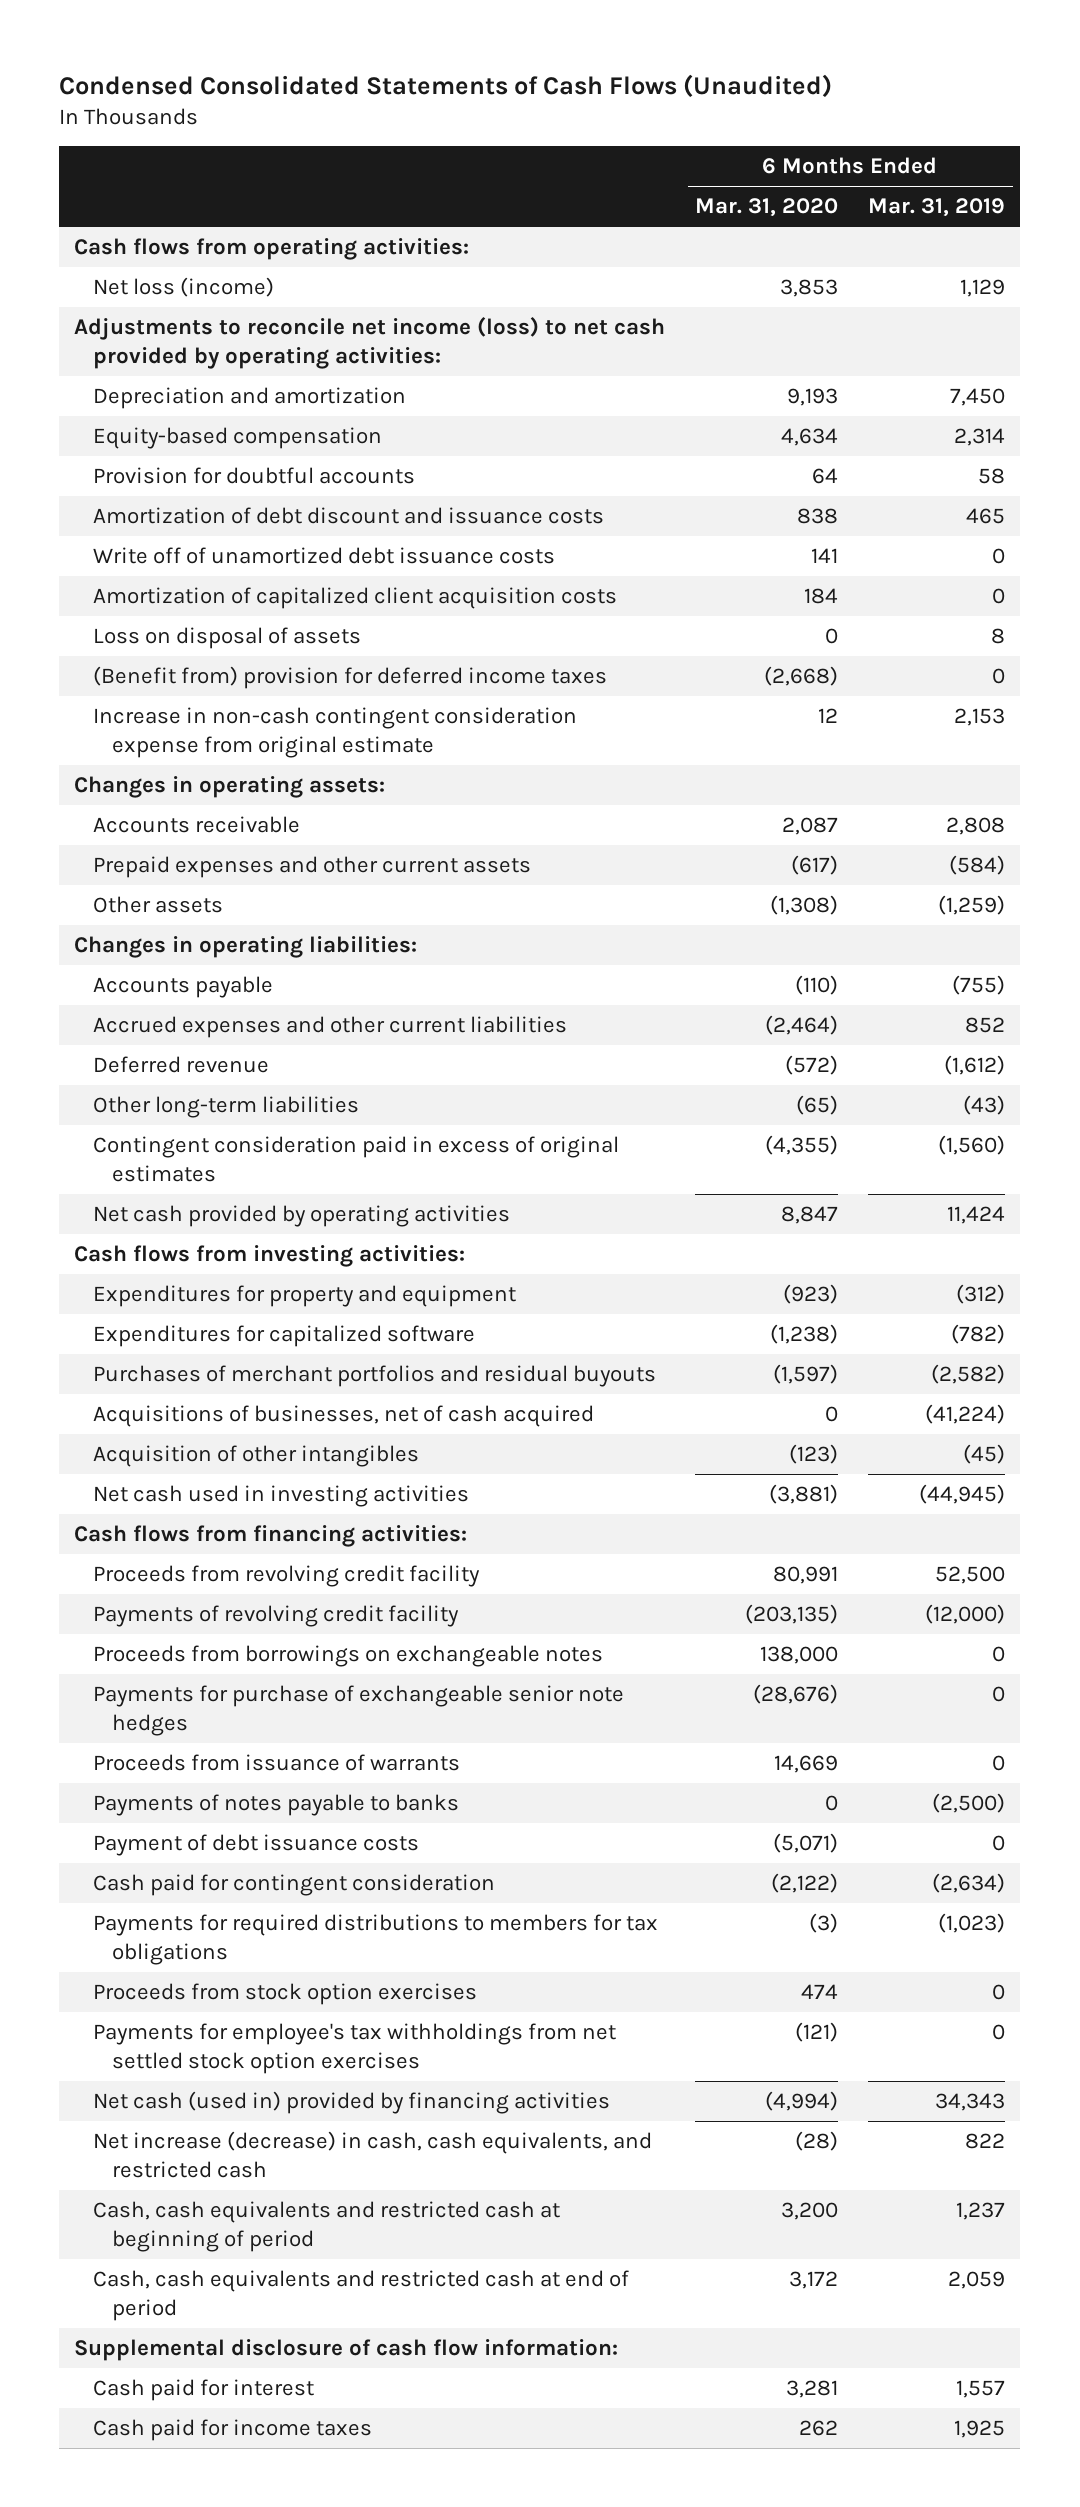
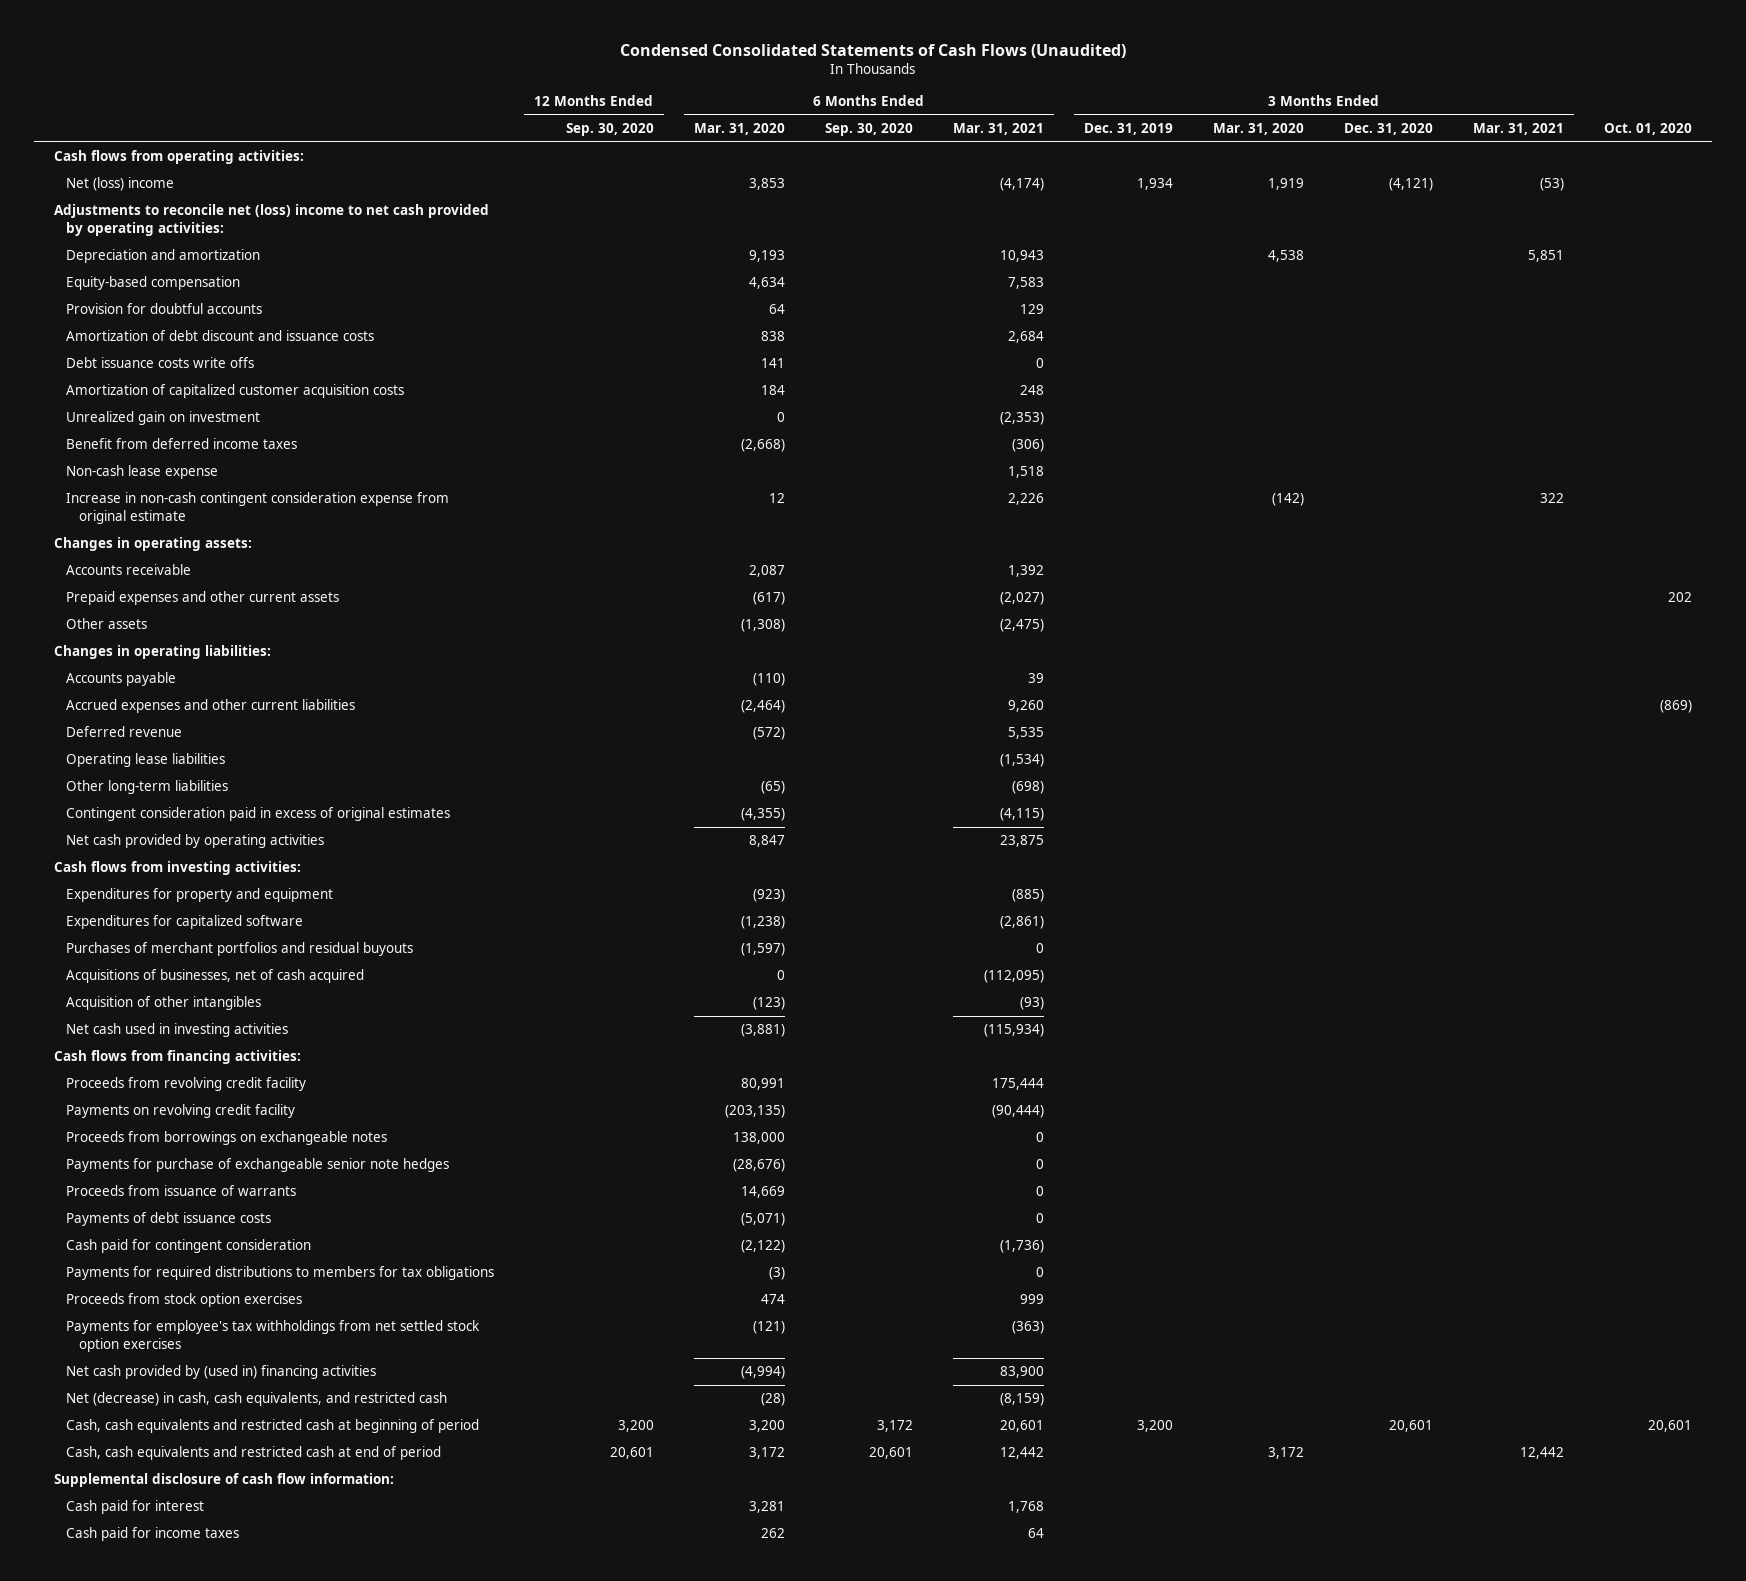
- | 6 Months Ended Mar. 31, 2020 | 6 Months Ended Mar. 31, 2019
+ | 12 Months Ended Sep. 30, 2020 | 6 Months Ended Mar. 31, 2020 | 6 Months Ended Sep. 30, 2020 | 6 Months Ended Mar. 31, 2021 | 3 Months Ended Dec. 31, 2019 | 3 Months Ended Mar. 31, 2020 | 3 Months Ended Dec. 31, 2020 | 3 Months Ended Mar. 31, 2021 | Oct. 01, 2020
- Net loss (income) | 3,853 | 1,129
- Adjustments to reconcile net income (loss) to net cash provided by operating activities:
+ Net (loss) income | | 3,853 | | (4,174) | 1,934 | 1,919 | (4,121) | (53) |
+ Adjustments to reconcile net (loss) income to net cash provided by operating activities:
- Write off of unamortized debt issuance costs | 141 | 0
- Amortization of capitalized client acquisition costs | 184 | 0
- Loss on disposal of assets | 0 | 8
- (Benefit from) provision for deferred income taxes | (2,668) | 0
+ Debt issuance costs write offs | | 141 | | 0 | | | | |
+ Amortization of capitalized customer acquisition costs | | 184 | | 248 | | | | |
+ Unrealized gain on investment | | 0 | | (2,353) | | | | |
+ Benefit from deferred income taxes | | (2,668) | | (306) | | | | |
+ Non-cash lease expense | | | | 1,518 | | | | |
+ Operating lease liabilities | | | | (1,534) | | | | |
- Payments of revolving credit facility | (203,135) | (12,000)
+ Payments on revolving credit facility | | (203,135) | | (90,444) | | | | |
- Payments of notes payable to banks | 0 | (2,500)
- Payment of debt issuance costs | (5,071) | 0
+ Payments of debt issuance costs | | (5,071) | | 0 | | | | |
- Net cash (used in) provided by financing activities | (4,994) | 34,343
- Net increase (decrease) in cash, cash equivalents, and restricted cash | (28) | 822
+ Net cash provided by (used in) financing activities | | (4,994) | | 83,900 | | | | |
+ Net (decrease) in cash, cash equivalents, and restricted cash | | (28) | | (8,159) | | | | |

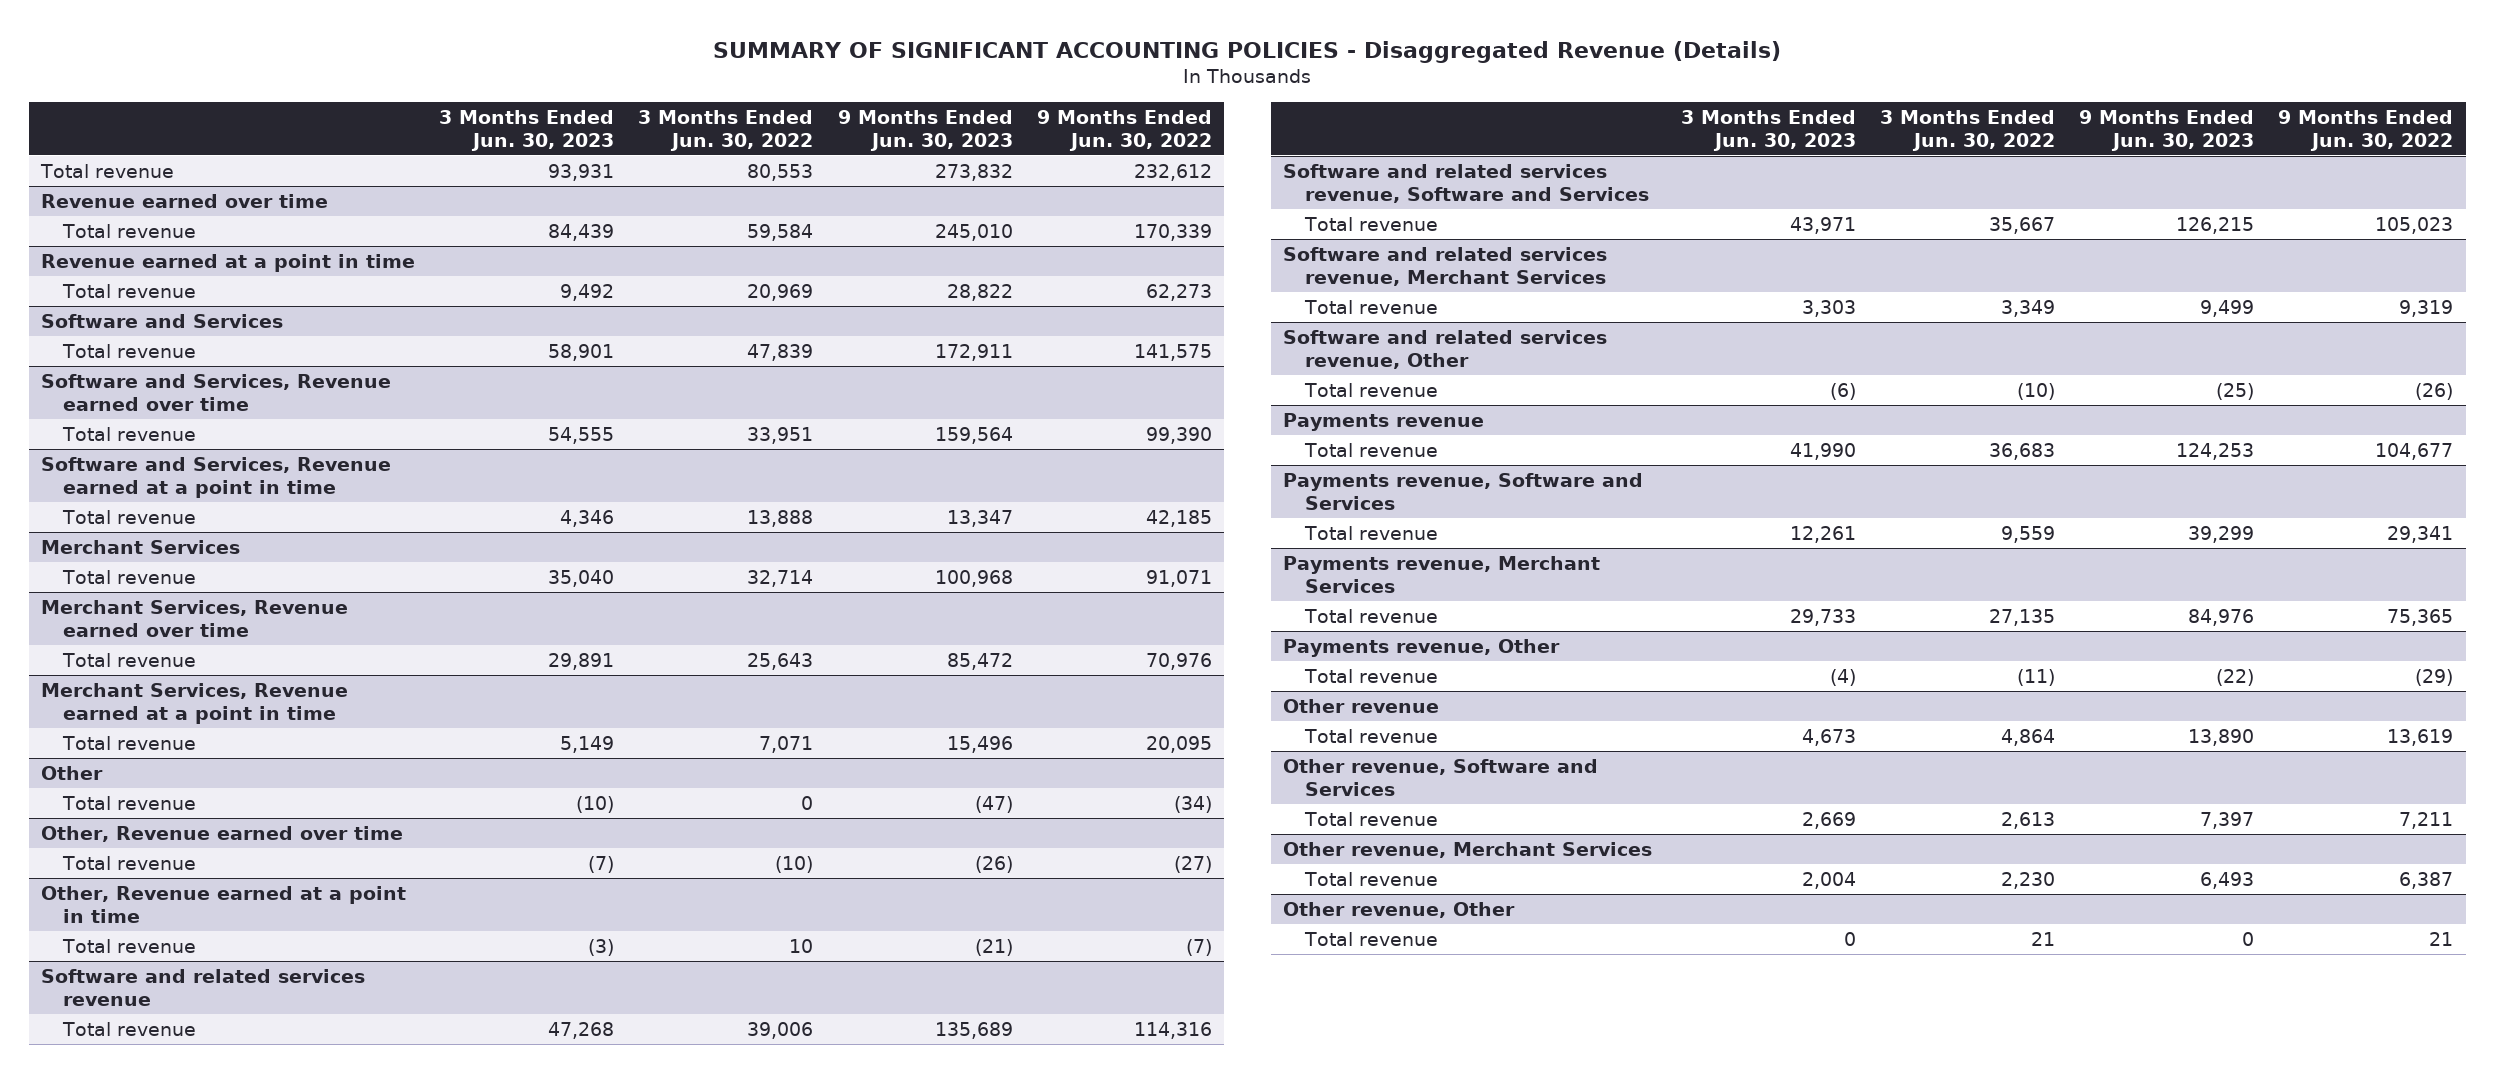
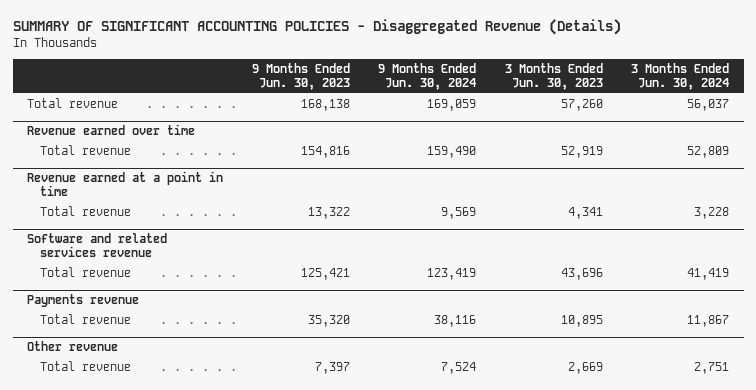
- | 3 Months Ended Jun. 30, 2023 | 3 Months Ended Jun. 30, 2022 | 9 Months Ended Jun. 30, 2023 | 9 Months Ended Jun. 30, 2022
+ | 9 Months Ended Jun. 30, 2023 | 9 Months Ended Jun. 30, 2024 | 3 Months Ended Jun. 30, 2023 | 3 Months Ended Jun. 30, 2024
- Total revenue | 93,931 | 80,553 | 273,832 | 232,612
+ Total revenue | 168,138 | 169,059 | 57,260 | 56,037
@ Revenue earned over time
- Total revenue | 84,439 | 59,584 | 245,010 | 170,339
+ Total revenue | 154,816 | 159,490 | 52,919 | 52,809
@ Revenue earned at a point in time
- Total revenue | 9,492 | 20,969 | 28,822 | 62,273
- Software and Services
- Total revenue | 58,901 | 47,839 | 172,911 | 141,575
- Software and Services, Revenue earned over time
- Total revenue | 54,555 | 33,951 | 159,564 | 99,390
- Software and Services, Revenue earned at a point in time
- Total revenue | 4,346 | 13,888 | 13,347 | 42,185
- Merchant Services
- Total revenue | 35,040 | 32,714 | 100,968 | 91,071
- Merchant Services, Revenue earned over time
- Total revenue | 29,891 | 25,643 | 85,472 | 70,976
- Merchant Services, Revenue earned at a point in time
- Total revenue | 5,149 | 7,071 | 15,496 | 20,095
- Other
- Total revenue | (10) | 0 | (47) | (34)
- Other, Revenue earned over time
- Total revenue | (7) | (10) | (26) | (27)
- Other, Revenue earned at a point in time
- Total revenue | (3) | 10 | (21) | (7)
@ Revenue earned at a point in time
+ Total revenue | 13,322 | 9,569 | 4,341 | 3,228
@ Software and related services revenue
- Total revenue | 47,268 | 39,006 | 135,689 | 114,316
- Software and related services revenue, Software and Services
- Total revenue | 43,971 | 35,667 | 126,215 | 105,023
- Software and related services revenue, Merchant Services
- Total revenue | 3,303 | 3,349 | 9,499 | 9,319
- Software and related services revenue, Other
- Total revenue | (6) | (10) | (25) | (26)
@ Software and related services revenue
+ Total revenue | 125,421 | 123,419 | 43,696 | 41,419
@ Payments revenue
- Total revenue | 41,990 | 36,683 | 124,253 | 104,677
- Payments revenue, Software and Services
- Total revenue | 12,261 | 9,559 | 39,299 | 29,341
- Payments revenue, Merchant Services
- Total revenue | 29,733 | 27,135 | 84,976 | 75,365
- Payments revenue, Other
- Total revenue | (4) | (11) | (22) | (29)
@ Payments revenue
+ Total revenue | 35,320 | 38,116 | 10,895 | 11,867
@ Other revenue
- Total revenue | 4,673 | 4,864 | 13,890 | 13,619
- Other revenue, Software and Services
- Other revenue, Merchant Services
- Total revenue | 2,004 | 2,230 | 6,493 | 6,387
- Other revenue, Other
- Total revenue | 0 | 21 | 0 | 21

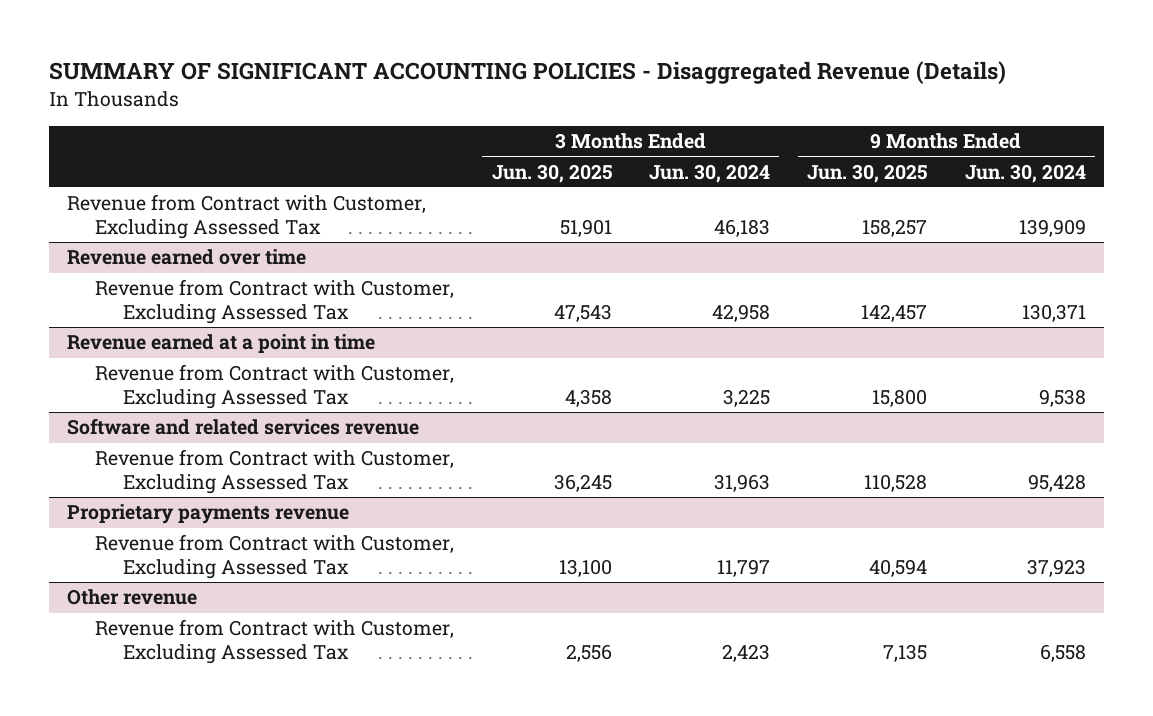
- | 9 Months Ended Jun. 30, 2023 | 9 Months Ended Jun. 30, 2024 | 3 Months Ended Jun. 30, 2023 | 3 Months Ended Jun. 30, 2024
+ | 3 Months Ended Jun. 30, 2025 | 3 Months Ended Jun. 30, 2024 | 9 Months Ended Jun. 30, 2025 | 9 Months Ended Jun. 30, 2024
- Total revenue | 168,138 | 169,059 | 57,260 | 56,037
+ Revenue from Contract with Customer, Excluding Assessed Tax | 51,901 | 46,183 | 158,257 | 139,909
@ Revenue earned over time
- Total revenue | 154,816 | 159,490 | 52,919 | 52,809
+ Revenue from Contract with Customer, Excluding Assessed Tax | 47,543 | 42,958 | 142,457 | 130,371
@ Revenue earned at a point in time
- Total revenue | 13,322 | 9,569 | 4,341 | 3,228
+ Revenue from Contract with Customer, Excluding Assessed Tax | 4,358 | 3,225 | 15,800 | 9,538
@ Software and related services revenue
- Total revenue | 125,421 | 123,419 | 43,696 | 41,419
- Payments revenue
- Total revenue | 35,320 | 38,116 | 10,895 | 11,867
@ Software and related services revenue
+ Revenue from Contract with Customer, Excluding Assessed Tax | 36,245 | 31,963 | 110,528 | 95,428
+ Proprietary payments revenue
+ Revenue from Contract with Customer, Excluding Assessed Tax | 13,100 | 11,797 | 40,594 | 37,923
@ Other revenue
- Total revenue | 7,397 | 7,524 | 2,669 | 2,751
+ Revenue from Contract with Customer, Excluding Assessed Tax | 2,556 | 2,423 | 7,135 | 6,558

